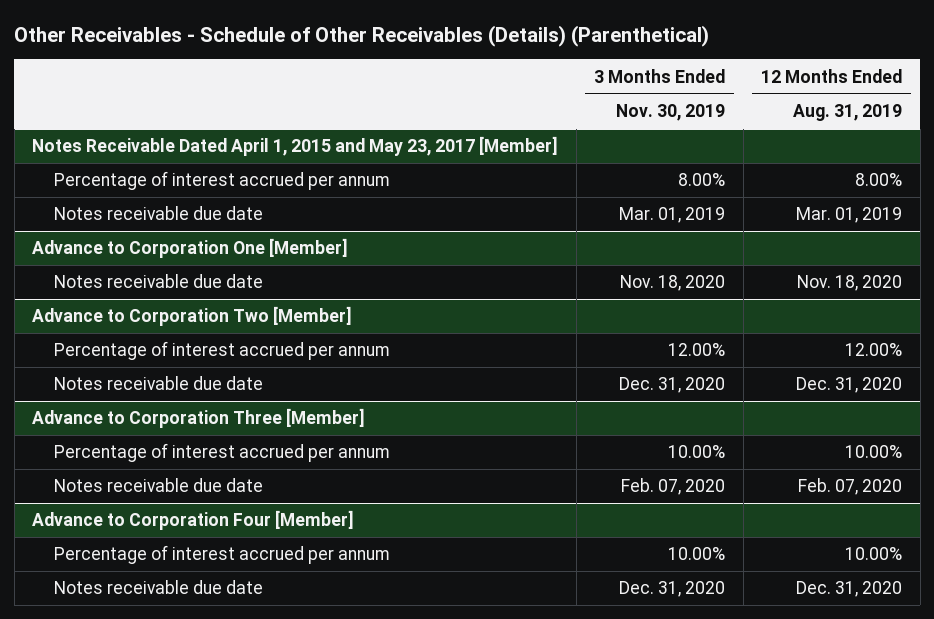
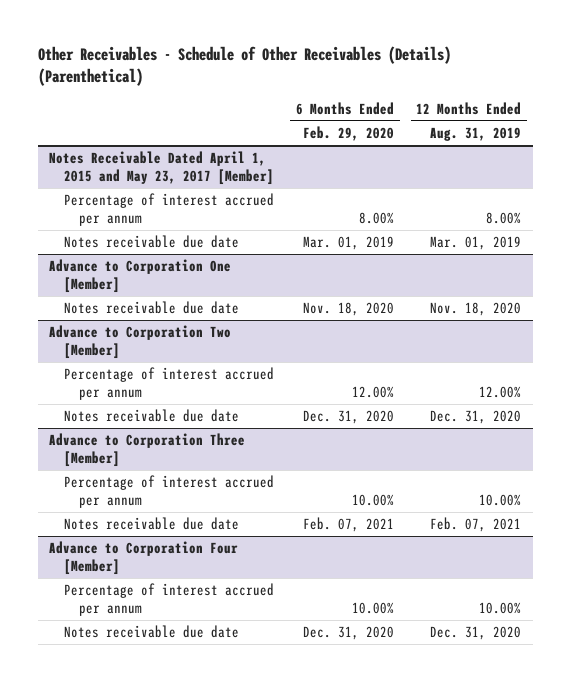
- | 3 Months Ended Nov. 30, 2019 | 12 Months Ended Aug. 31, 2019
+ | 6 Months Ended Feb. 29, 2020 | 12 Months Ended Aug. 31, 2019
@ Advance to Corporation Three [Member]
- Notes receivable due date | Feb. 07, 2020 | Feb. 07, 2020
+ Notes receivable due date | Feb. 07, 2021 | Feb. 07, 2021

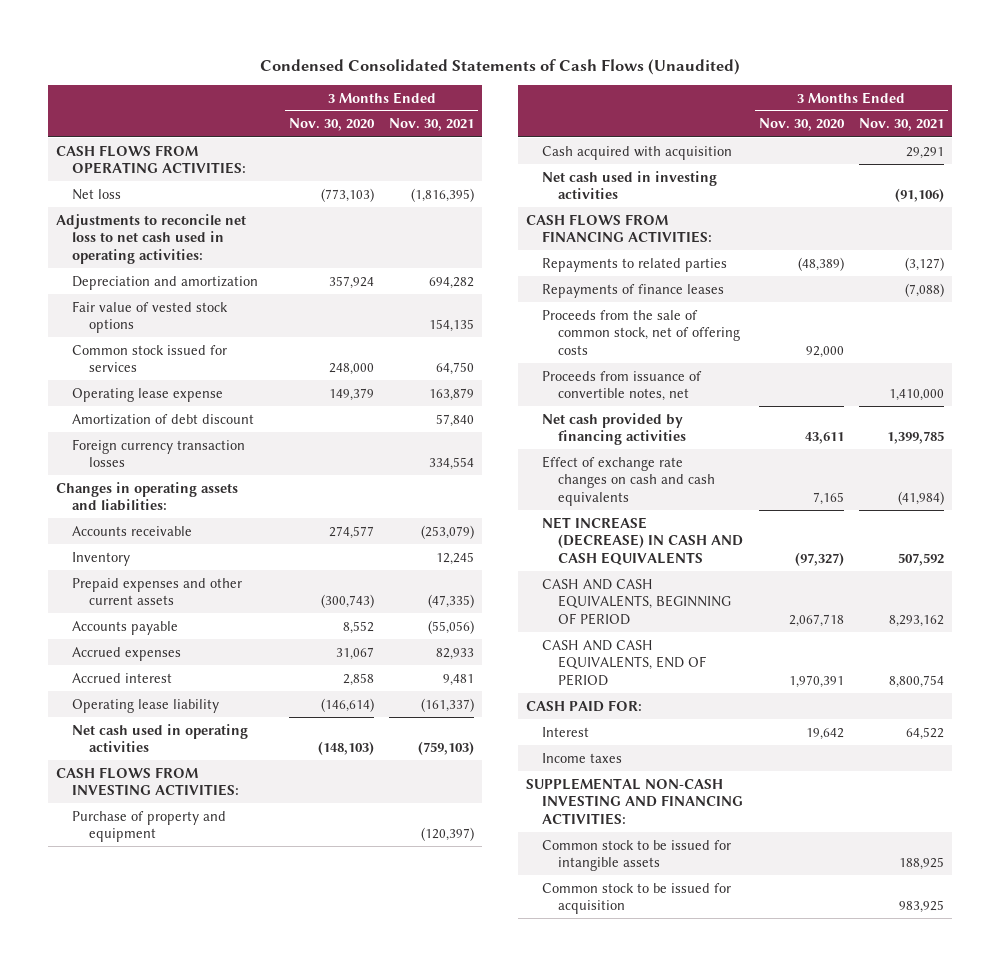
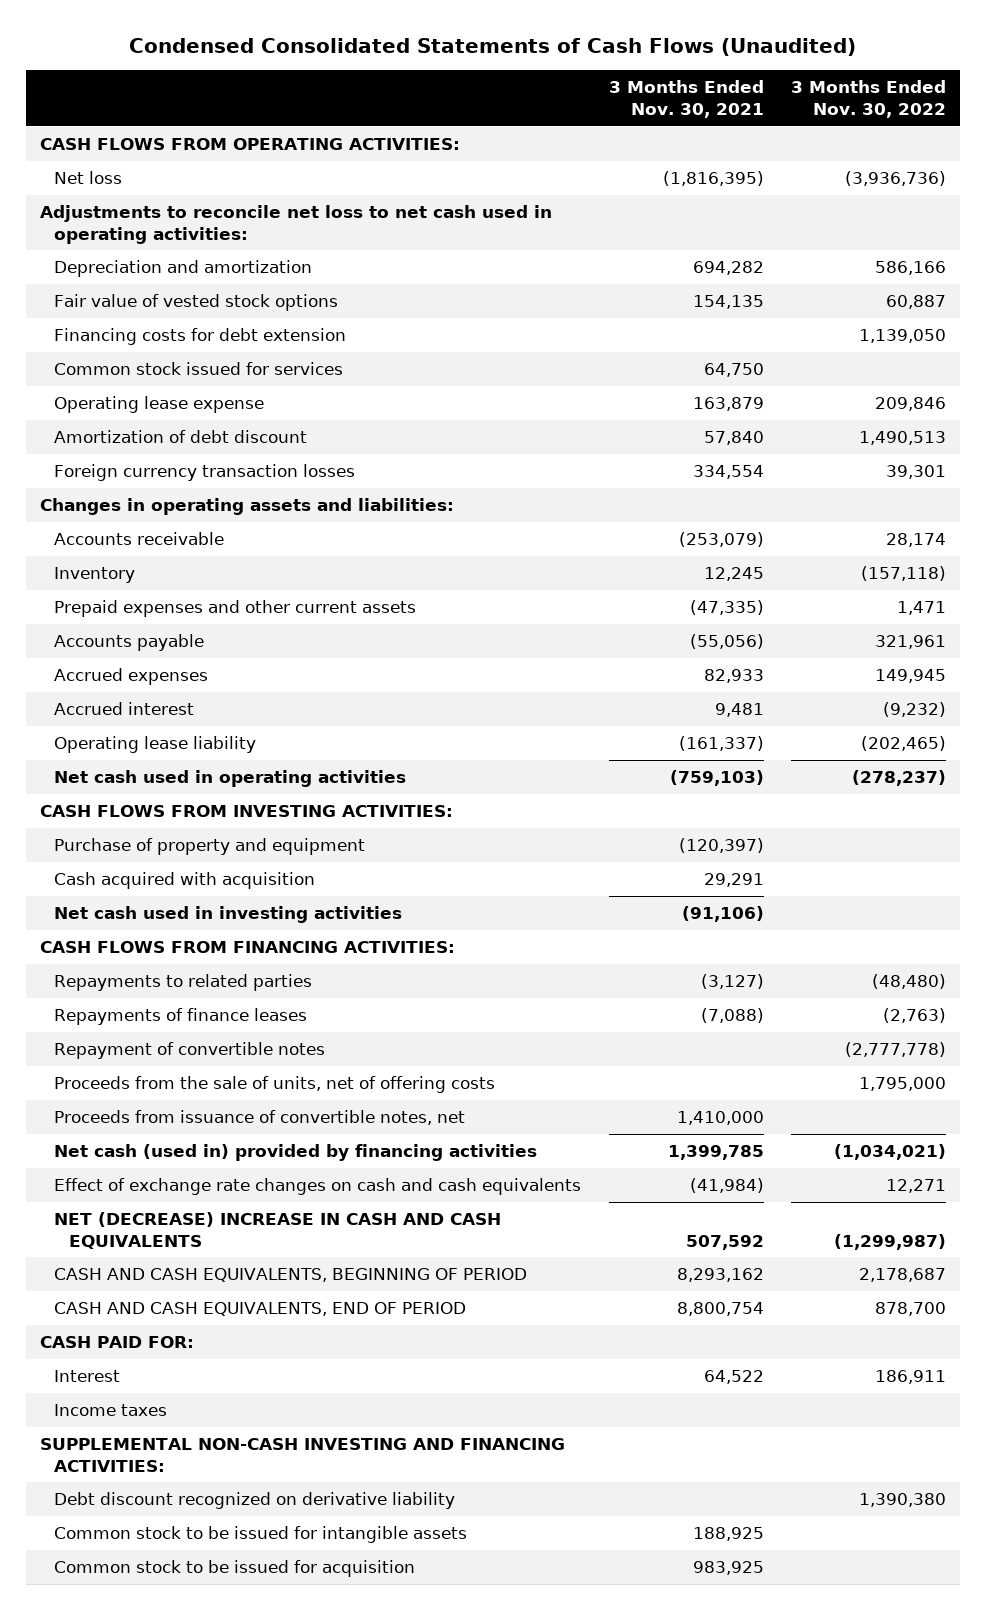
- | 3 Months Ended Nov. 30, 2020 | 3 Months Ended Nov. 30, 2021
+ | 3 Months Ended Nov. 30, 2021 | 3 Months Ended Nov. 30, 2022
+ Financing costs for debt extension | | 1,139,050
- Proceeds from the sale of common stock, net of offering costs | 92,000 |
+ Repayment of convertible notes | | (2,777,778)
+ Proceeds from the sale of units, net of offering costs | | 1,795,000
- Net cash provided by financing activities | 43,611 | 1,399,785
+ Net cash (used in) provided by financing activities | 1,399,785 | (1,034,021)
- NET INCREASE (DECREASE) IN CASH AND CASH EQUIVALENTS | (97,327) | 507,592
+ NET (DECREASE) INCREASE IN CASH AND CASH EQUIVALENTS | 507,592 | (1,299,987)
+ Debt discount recognized on derivative liability | | 1,390,380

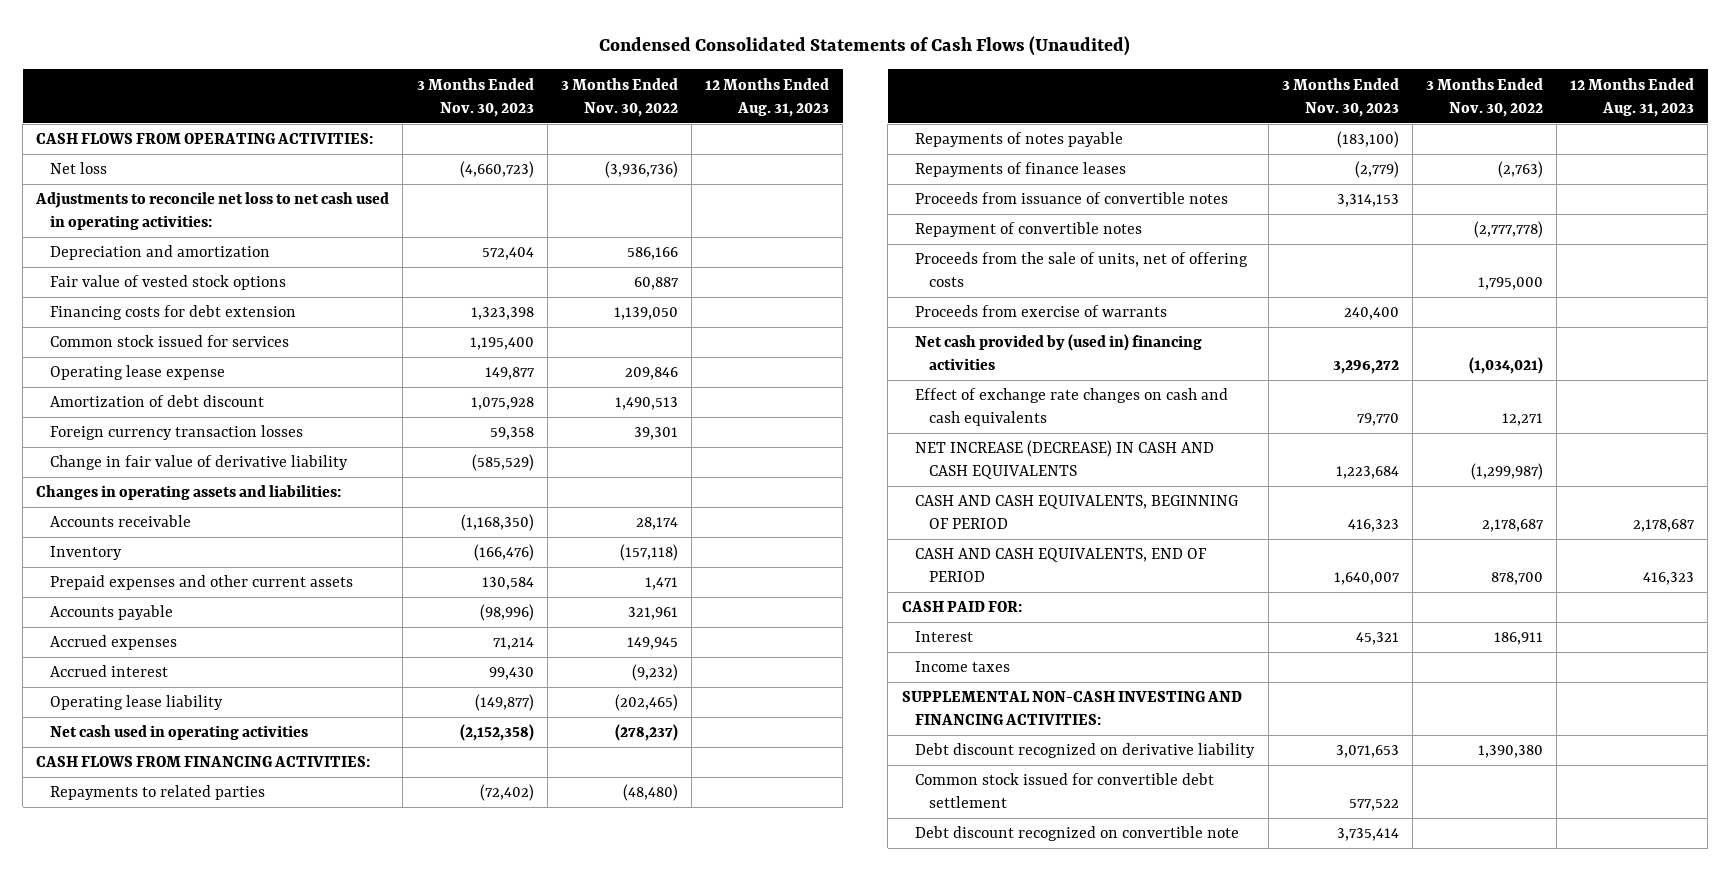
- | 3 Months Ended Nov. 30, 2021 | 3 Months Ended Nov. 30, 2022
+ | 3 Months Ended Nov. 30, 2023 | 3 Months Ended Nov. 30, 2022 | 12 Months Ended Aug. 31, 2023
+ Change in fair value of derivative liability | (585,529) | |
- CASH FLOWS FROM INVESTING ACTIVITIES:
- Purchase of property and equipment | (120,397) |
- Cash acquired with acquisition | 29,291 |
- Net cash used in investing activities | (91,106) |
+ Repayments of notes payable | (183,100) | |
+ Proceeds from issuance of convertible notes | 3,314,153 | |
- Proceeds from issuance of convertible notes, net | 1,410,000 |
- Net cash (used in) provided by financing activities | 1,399,785 | (1,034,021)
+ Proceeds from exercise of warrants | 240,400 | |
+ Net cash provided by (used in) financing activities | 3,296,272 | (1,034,021) |
- NET (DECREASE) INCREASE IN CASH AND CASH EQUIVALENTS | 507,592 | (1,299,987)
+ NET INCREASE (DECREASE) IN CASH AND CASH EQUIVALENTS | 1,223,684 | (1,299,987) |
- Common stock to be issued for intangible assets | 188,925 |
- Common stock to be issued for acquisition | 983,925 |
+ Common stock issued for convertible debt settlement | 577,522 | |
+ Debt discount recognized on convertible note | 3,735,414 | |

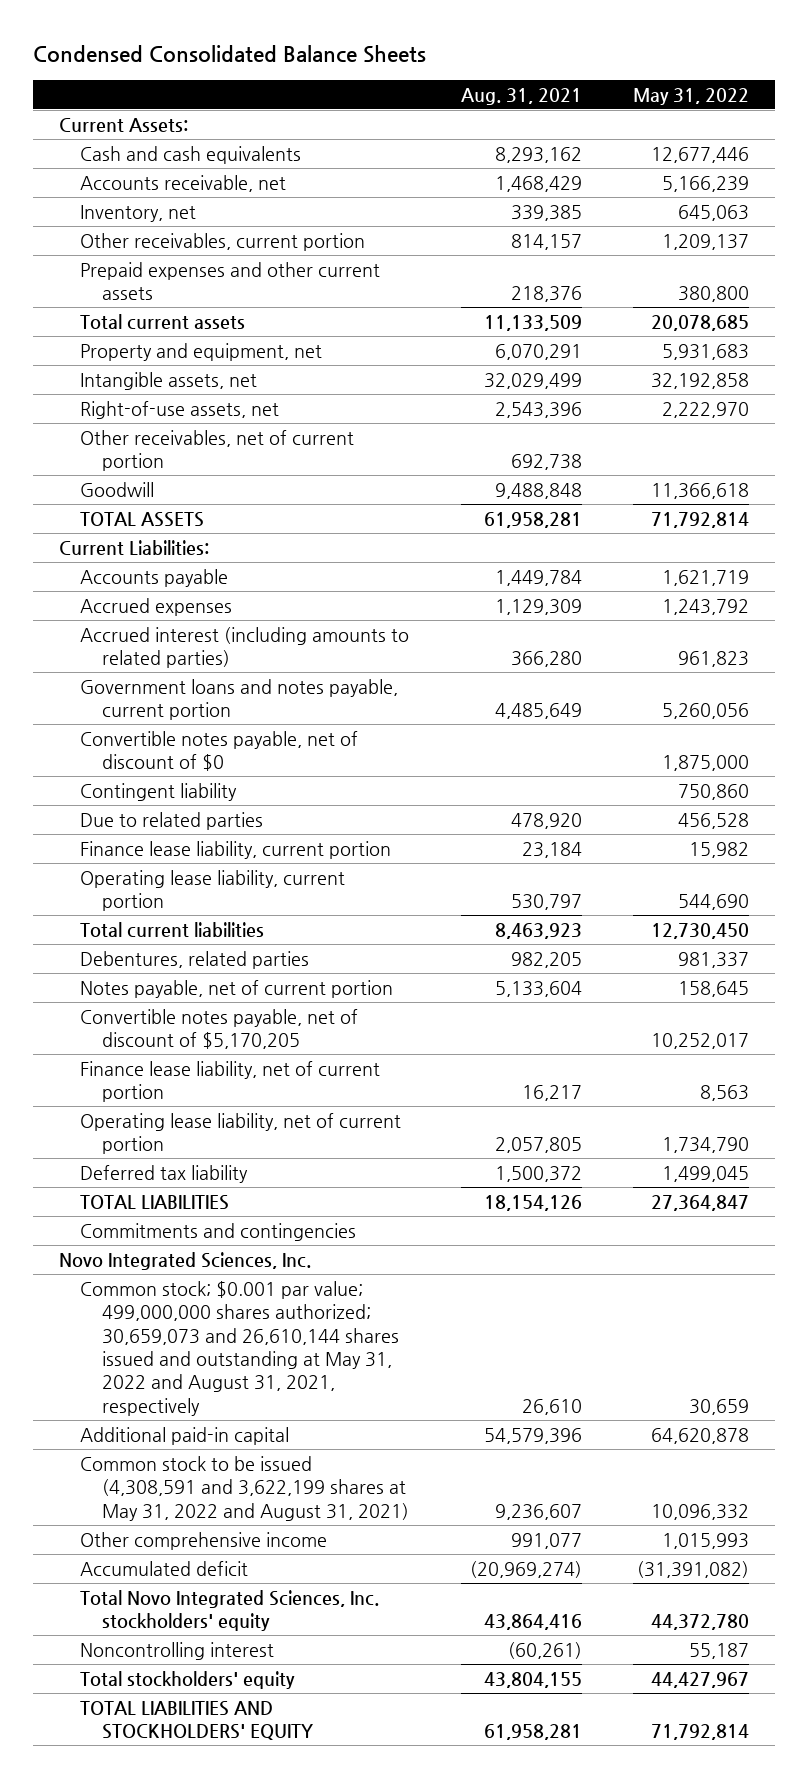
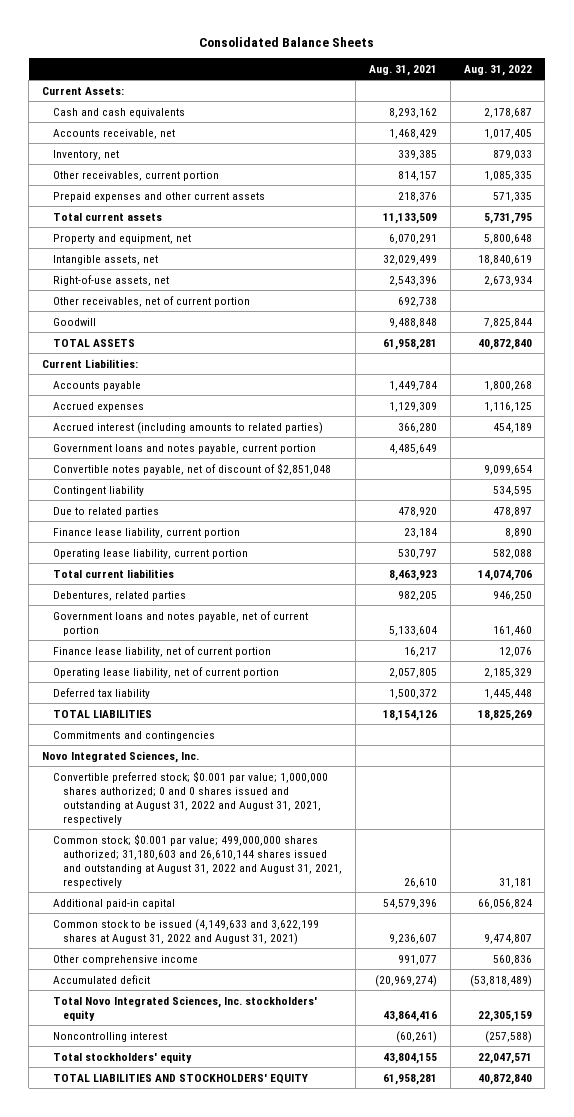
- Condensed Consolidated Balance Sheets
+ Consolidated Balance Sheets
- | Aug. 31, 2021 | May 31, 2022
+ | Aug. 31, 2021 | Aug. 31, 2022
- Convertible notes payable, net of discount of $0 | | 1,875,000
+ Convertible notes payable, net of discount of $2,851,048 | | 9,099,654
- Notes payable, net of current portion | 5,133,604 | 158,645
- Convertible notes payable, net of discount of $5,170,205 | | 10,252,017
+ Government loans and notes payable, net of current portion | 5,133,604 | 161,460
- Common stock; $0.001 par value; 499,000,000 shares authorized; 30,659,073 and 26,610,144 shares issued and outstanding at May 31, 2022 and August 31, 2021, respectively | 26,610 | 30,659
+ Convertible preferred stock; $0.001 par value; 1,000,000 shares authorized; 0 and 0 shares issued and outstanding at August 31, 2022 and August 31, 2021, respectively
+ Common stock; $0.001 par value; 499,000,000 shares authorized; 31,180,603 and 26,610,144 shares issued and outstanding at August 31, 2022 and August 31, 2021, respectively | 26,610 | 31,181
- Common stock to be issued (4,308,591 and 3,622,199 shares at May 31, 2022 and August 31, 2021) | 9,236,607 | 10,096,332
+ Common stock to be issued (4,149,633 and 3,622,199 shares at August 31, 2022 and August 31, 2021) | 9,236,607 | 9,474,807

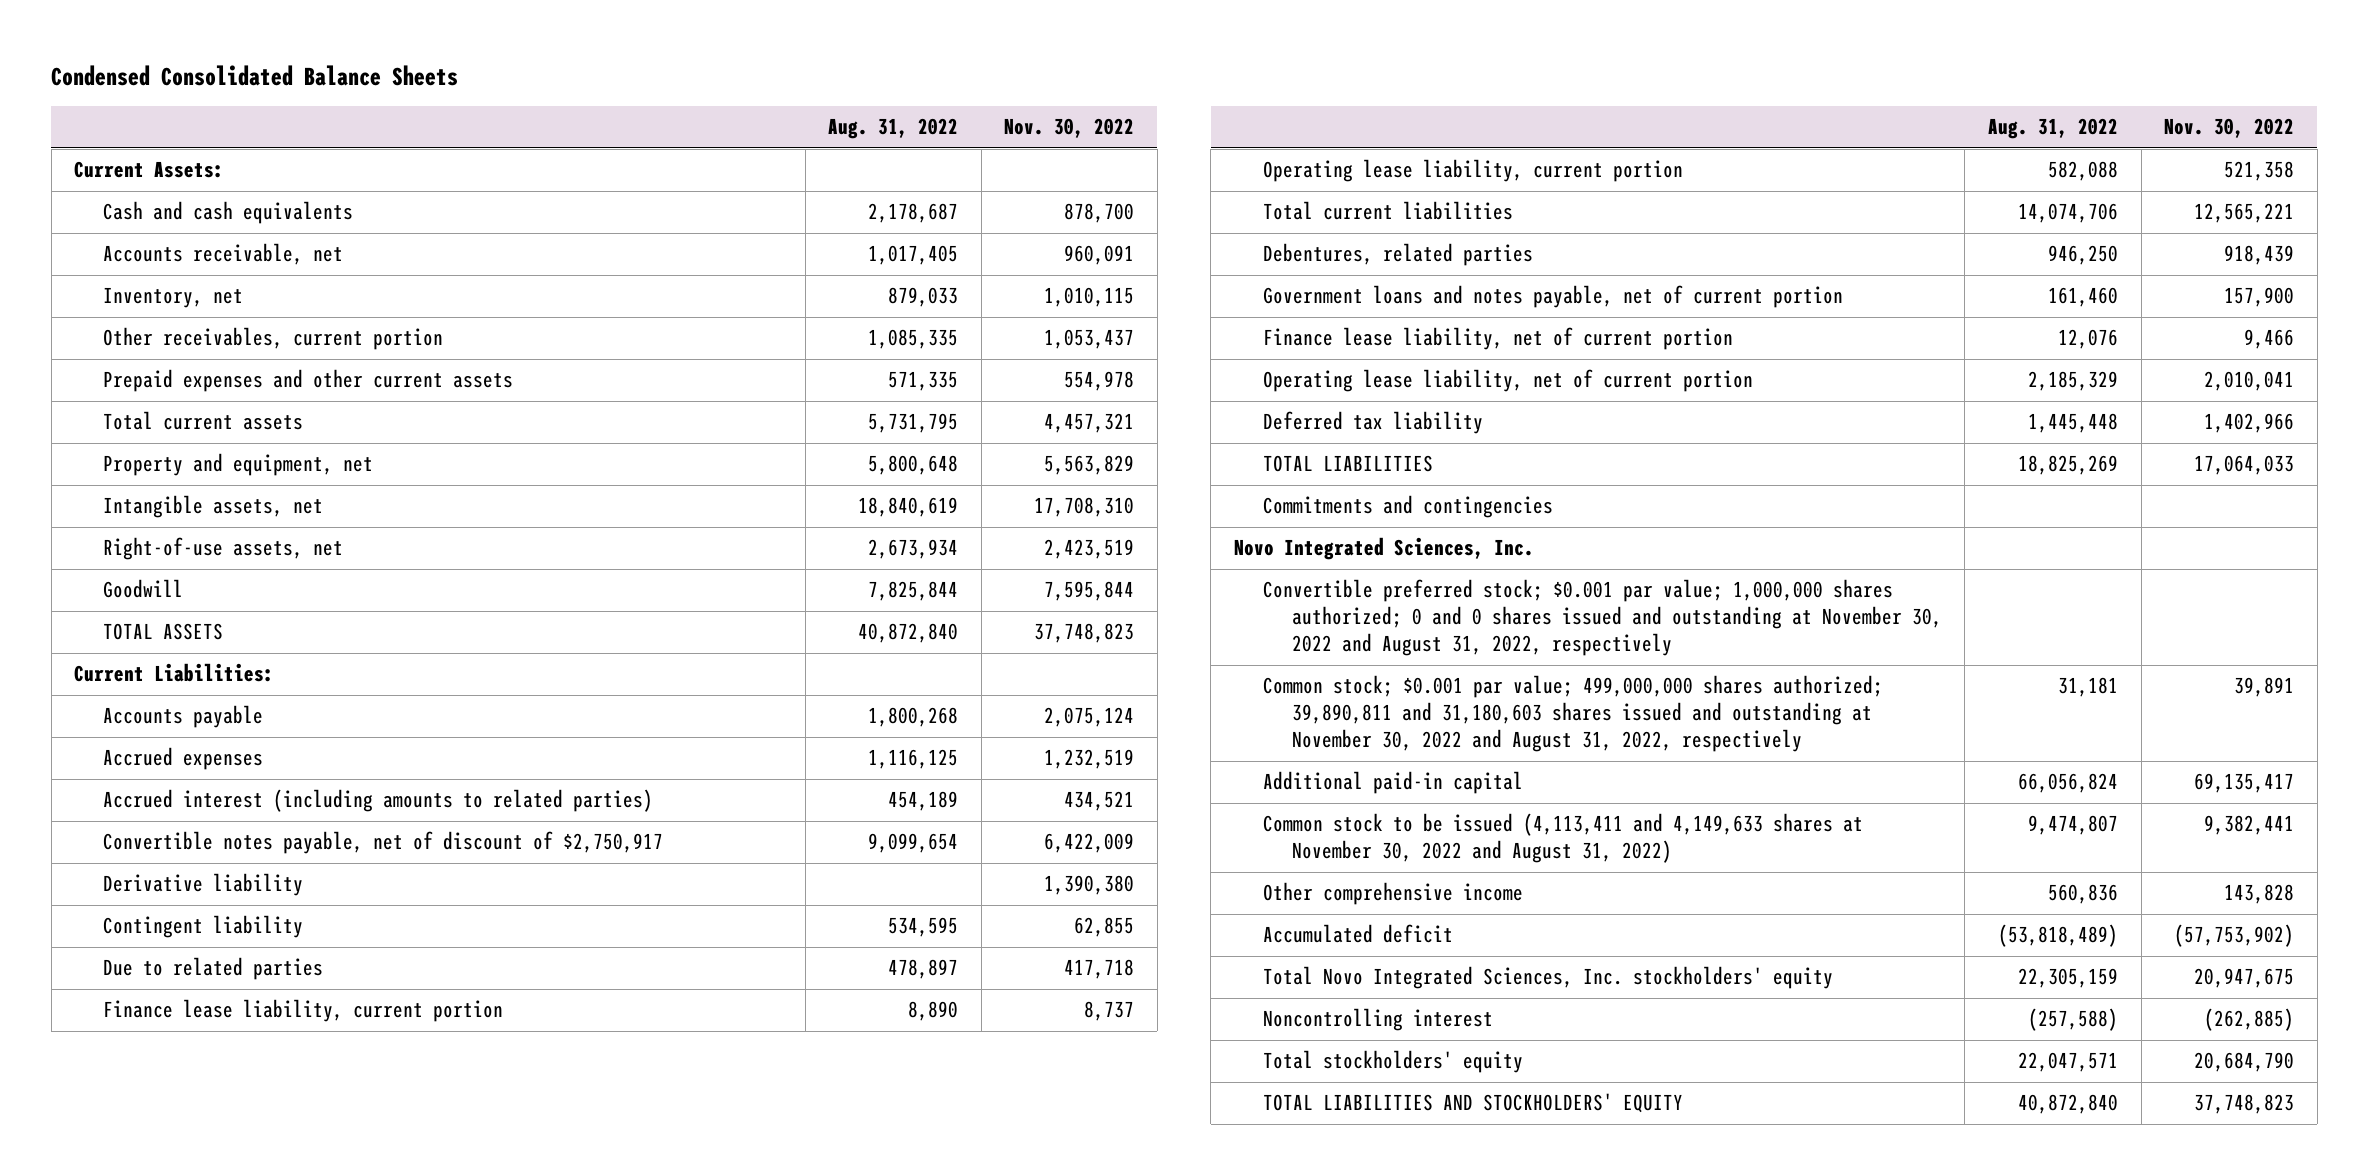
- Consolidated Balance Sheets
+ Condensed Consolidated Balance Sheets
- | Aug. 31, 2021 | Aug. 31, 2022
+ | Aug. 31, 2022 | Nov. 30, 2022
- Other receivables, net of current portion | 692,738 |
- Government loans and notes payable, current portion | 4,485,649 |
- Convertible notes payable, net of discount of $2,851,048 | | 9,099,654
+ Convertible notes payable, net of discount of $2,750,917 | 9,099,654 | 6,422,009
+ Derivative liability | | 1,390,380
- Convertible preferred stock; $0.001 par value; 1,000,000 shares authorized; 0 and 0 shares issued and outstanding at August 31, 2022 and August 31, 2021, respectively
- Common stock; $0.001 par value; 499,000,000 shares authorized; 31,180,603 and 26,610,144 shares issued and outstanding at August 31, 2022 and August 31, 2021, respectively | 26,610 | 31,181
+ Convertible preferred stock; $0.001 par value; 1,000,000 shares authorized; 0 and 0 shares issued and outstanding at November 30, 2022 and August 31, 2022, respectively
+ Common stock; $0.001 par value; 499,000,000 shares authorized; 39,890,811 and 31,180,603 shares issued and outstanding at November 30, 2022 and August 31, 2022, respectively | 31,181 | 39,891
- Common stock to be issued (4,149,633 and 3,622,199 shares at August 31, 2022 and August 31, 2021) | 9,236,607 | 9,474,807
+ Common stock to be issued (4,113,411 and 4,149,633 shares at November 30, 2022 and August 31, 2022) | 9,474,807 | 9,382,441

